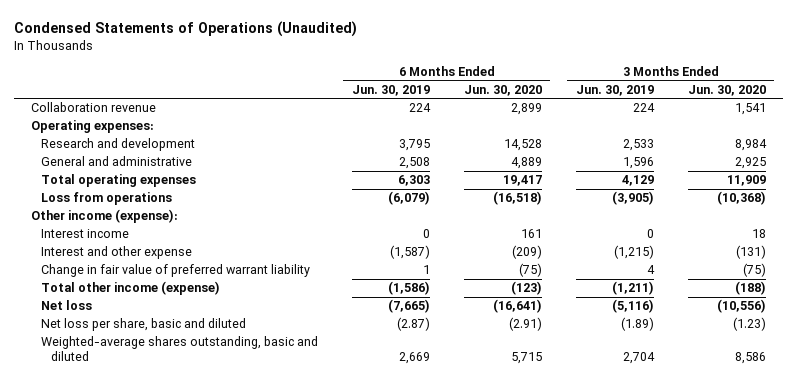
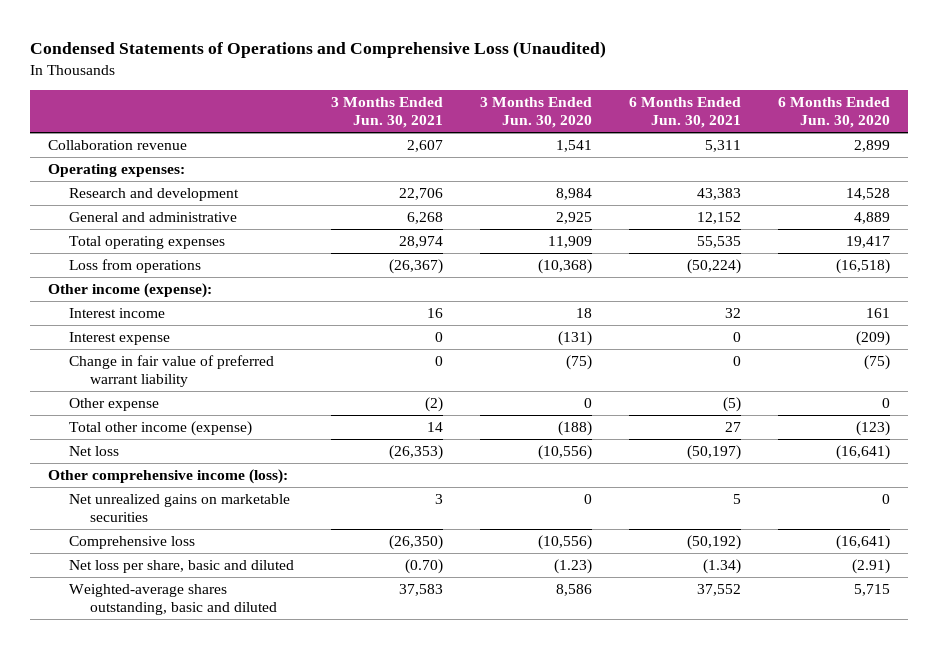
- Condensed Statements of Operations (Unaudited)
+ Condensed Statements of Operations and Comprehensive Loss (Unaudited)
- | 6 Months Ended Jun. 30, 2019 | 6 Months Ended Jun. 30, 2020 | 3 Months Ended Jun. 30, 2019 | 3 Months Ended Jun. 30, 2020
+ | 3 Months Ended Jun. 30, 2021 | 3 Months Ended Jun. 30, 2020 | 6 Months Ended Jun. 30, 2021 | 6 Months Ended Jun. 30, 2020
- Interest and other expense | (1,587) | (209) | (1,215) | (131)
+ Interest expense | 0 | (131) | 0 | (209)
+ Other expense | (2) | 0 | (5) | 0
+ Other comprehensive income (loss):
+ Net unrealized gains on marketable securities | 3 | 0 | 5 | 0
+ Comprehensive loss | (26,350) | (10,556) | (50,192) | (16,641)

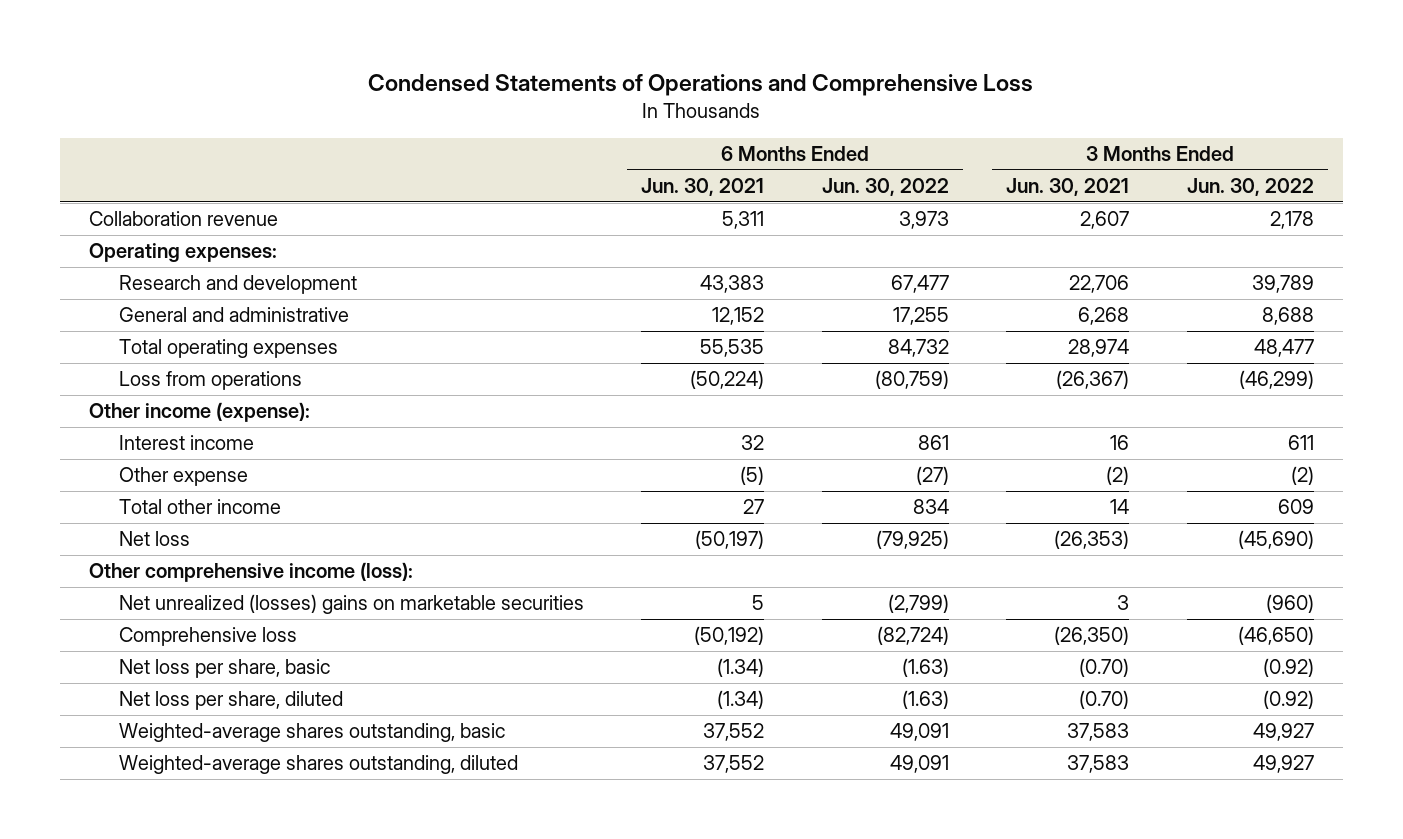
- Condensed Statements of Operations and Comprehensive Loss (Unaudited)
+ Condensed Statements of Operations and Comprehensive Loss
- | 3 Months Ended Jun. 30, 2021 | 3 Months Ended Jun. 30, 2020 | 6 Months Ended Jun. 30, 2021 | 6 Months Ended Jun. 30, 2020
+ | 6 Months Ended Jun. 30, 2021 | 6 Months Ended Jun. 30, 2022 | 3 Months Ended Jun. 30, 2021 | 3 Months Ended Jun. 30, 2022
- Interest expense | 0 | (131) | 0 | (209)
- Change in fair value of preferred warrant liability | 0 | (75) | 0 | (75)
- Total other income (expense) | 14 | (188) | 27 | (123)
+ Total other income | 27 | 834 | 14 | 609
- Net unrealized gains on marketable securities | 3 | 0 | 5 | 0
+ Net unrealized (losses) gains on marketable securities | 5 | (2,799) | 3 | (960)
- Net loss per share, basic and diluted | (0.70) | (1.23) | (1.34) | (2.91)
- Weighted-average shares outstanding, basic and diluted | 37,583 | 8,586 | 37,552 | 5,715
+ Net loss per share, basic | (1.34) | (1.63) | (0.70) | (0.92)
+ Net loss per share, diluted | (1.34) | (1.63) | (0.70) | (0.92)
+ Weighted-average shares outstanding, basic | 37,552 | 49,091 | 37,583 | 49,927
+ Weighted-average shares outstanding, diluted | 37,552 | 49,091 | 37,583 | 49,927

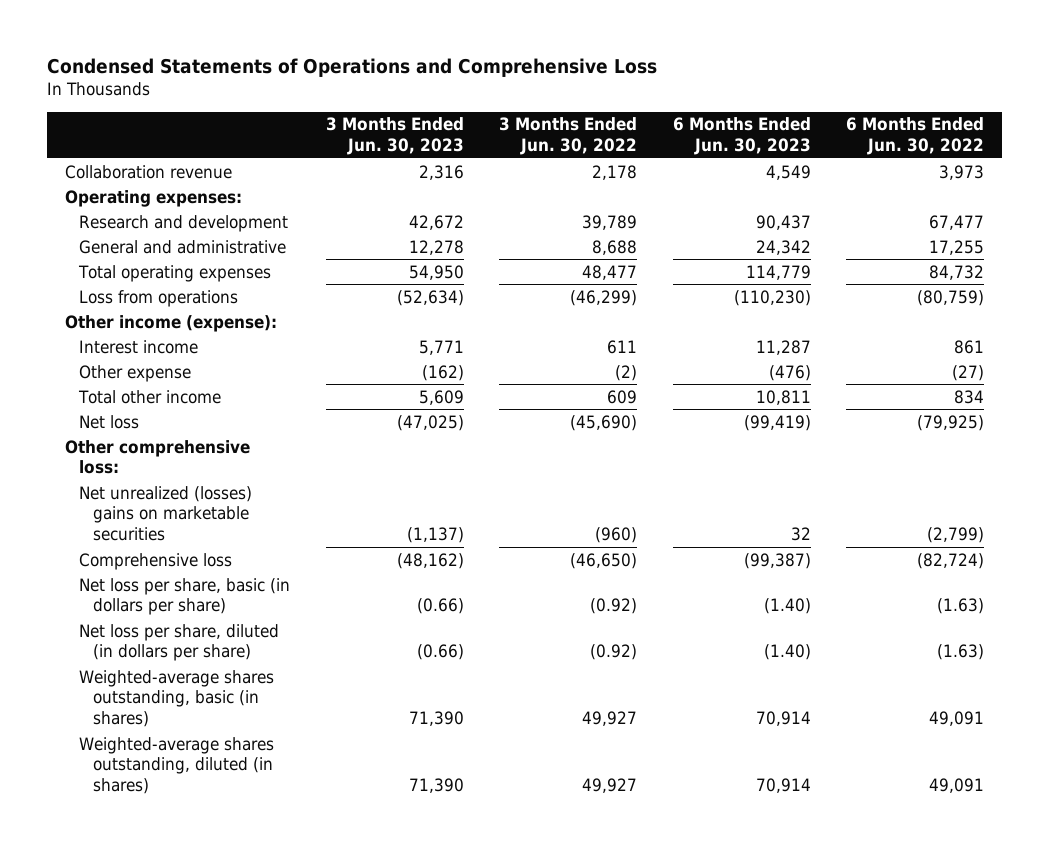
- | 6 Months Ended Jun. 30, 2021 | 6 Months Ended Jun. 30, 2022 | 3 Months Ended Jun. 30, 2021 | 3 Months Ended Jun. 30, 2022
+ | 3 Months Ended Jun. 30, 2023 | 3 Months Ended Jun. 30, 2022 | 6 Months Ended Jun. 30, 2023 | 6 Months Ended Jun. 30, 2022
- Other comprehensive income (loss):
+ Other comprehensive loss:
- Net loss per share, basic | (1.34) | (1.63) | (0.70) | (0.92)
- Net loss per share, diluted | (1.34) | (1.63) | (0.70) | (0.92)
- Weighted-average shares outstanding, basic | 37,552 | 49,091 | 37,583 | 49,927
- Weighted-average shares outstanding, diluted | 37,552 | 49,091 | 37,583 | 49,927
+ Net loss per share, basic (in dollars per share) | (0.66) | (0.92) | (1.40) | (1.63)
+ Net loss per share, diluted (in dollars per share) | (0.66) | (0.92) | (1.40) | (1.63)
+ Weighted-average shares outstanding, basic (in shares) | 71,390 | 49,927 | 70,914 | 49,091
+ Weighted-average shares outstanding, diluted (in shares) | 71,390 | 49,927 | 70,914 | 49,091

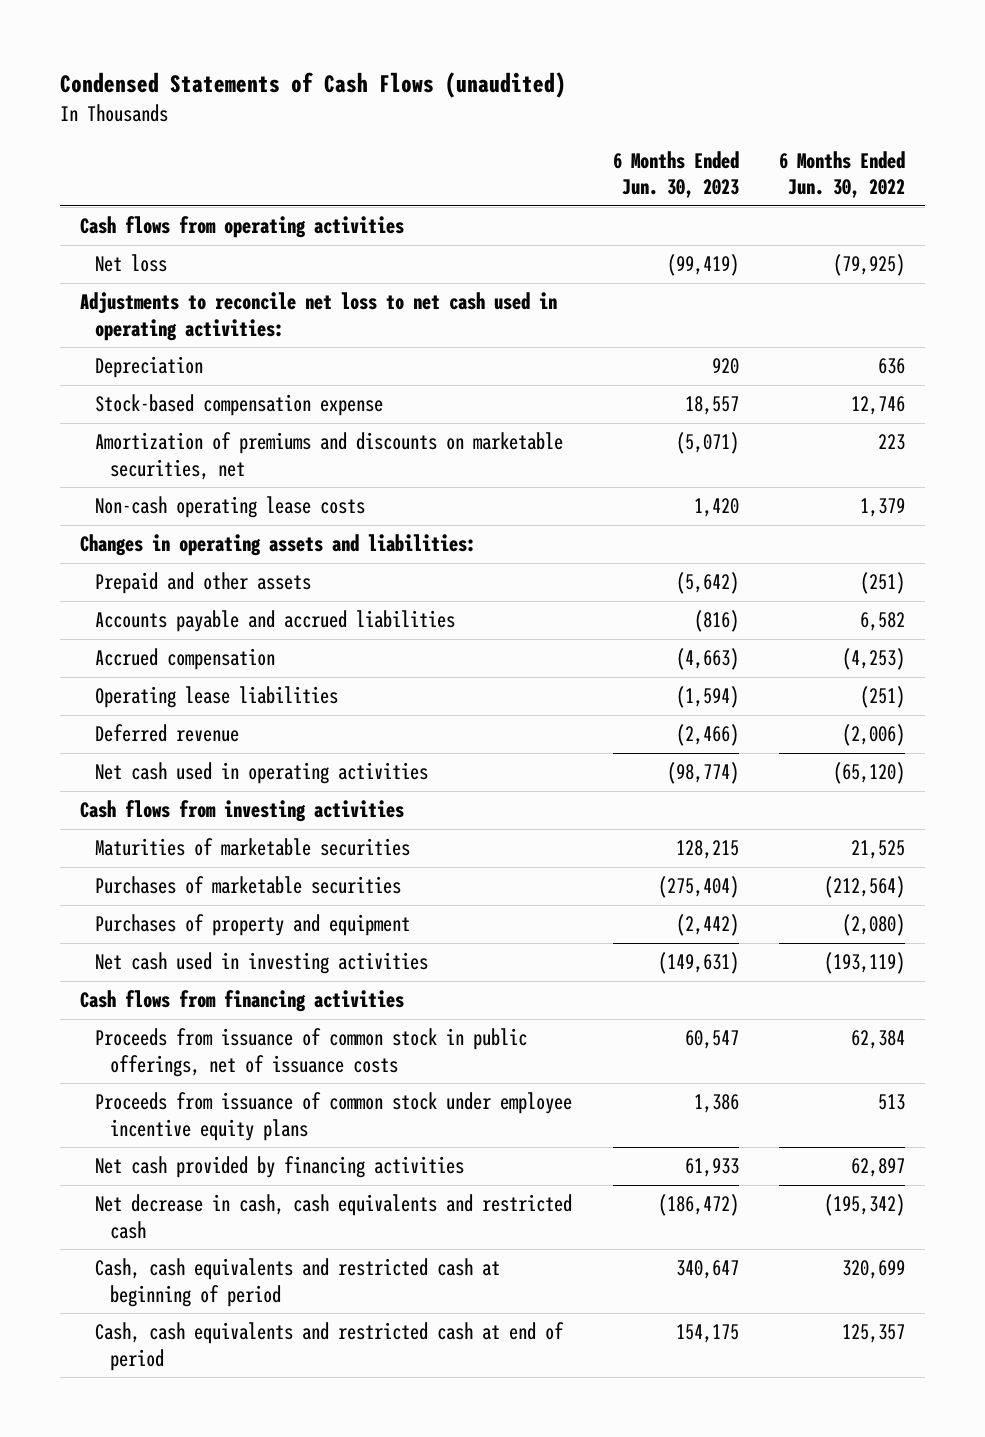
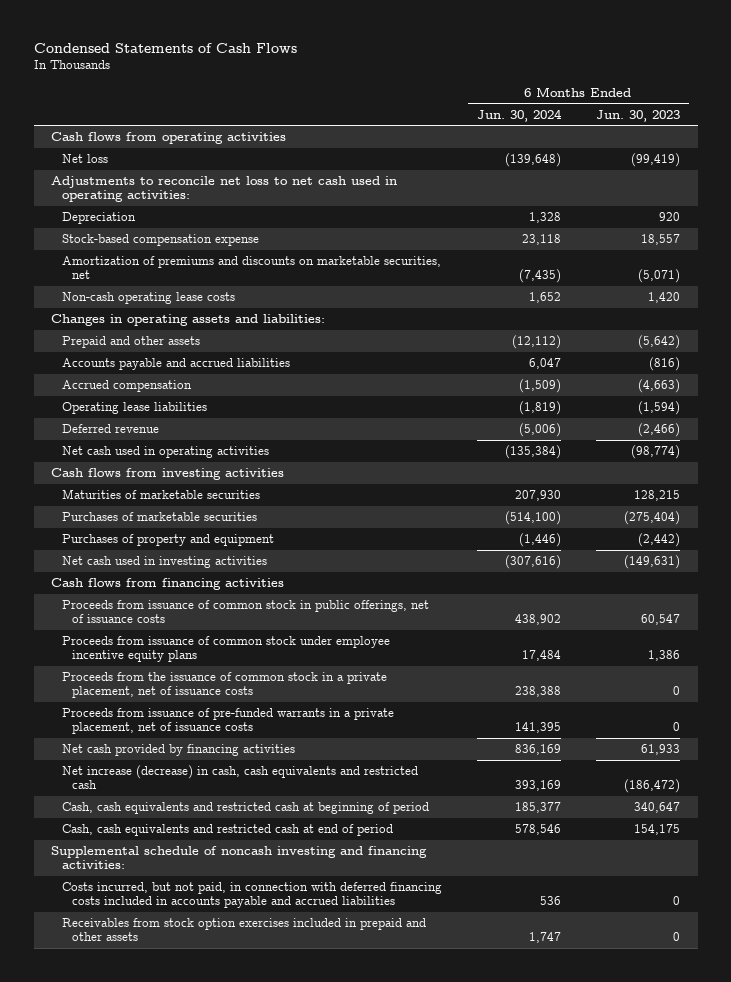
- Condensed Statements of Cash Flows (unaudited)
+ Condensed Statements of Cash Flows
- | 6 Months Ended Jun. 30, 2023 | 6 Months Ended Jun. 30, 2022
+ | 6 Months Ended Jun. 30, 2024 | 6 Months Ended Jun. 30, 2023
+ Proceeds from the issuance of common stock in a private placement, net of issuance costs | 238,388 | 0
+ Proceeds from issuance of pre-funded warrants in a private placement, net of issuance costs | 141,395 | 0
- Net decrease in cash, cash equivalents and restricted cash | (186,472) | (195,342)
+ Net increase (decrease) in cash, cash equivalents and restricted cash | 393,169 | (186,472)
+ Supplemental schedule of noncash investing and financing activities:
+ Costs incurred, but not paid, in connection with deferred financing costs included in accounts payable and accrued liabilities | 536 | 0
+ Receivables from stock option exercises included in prepaid and other assets | 1,747 | 0

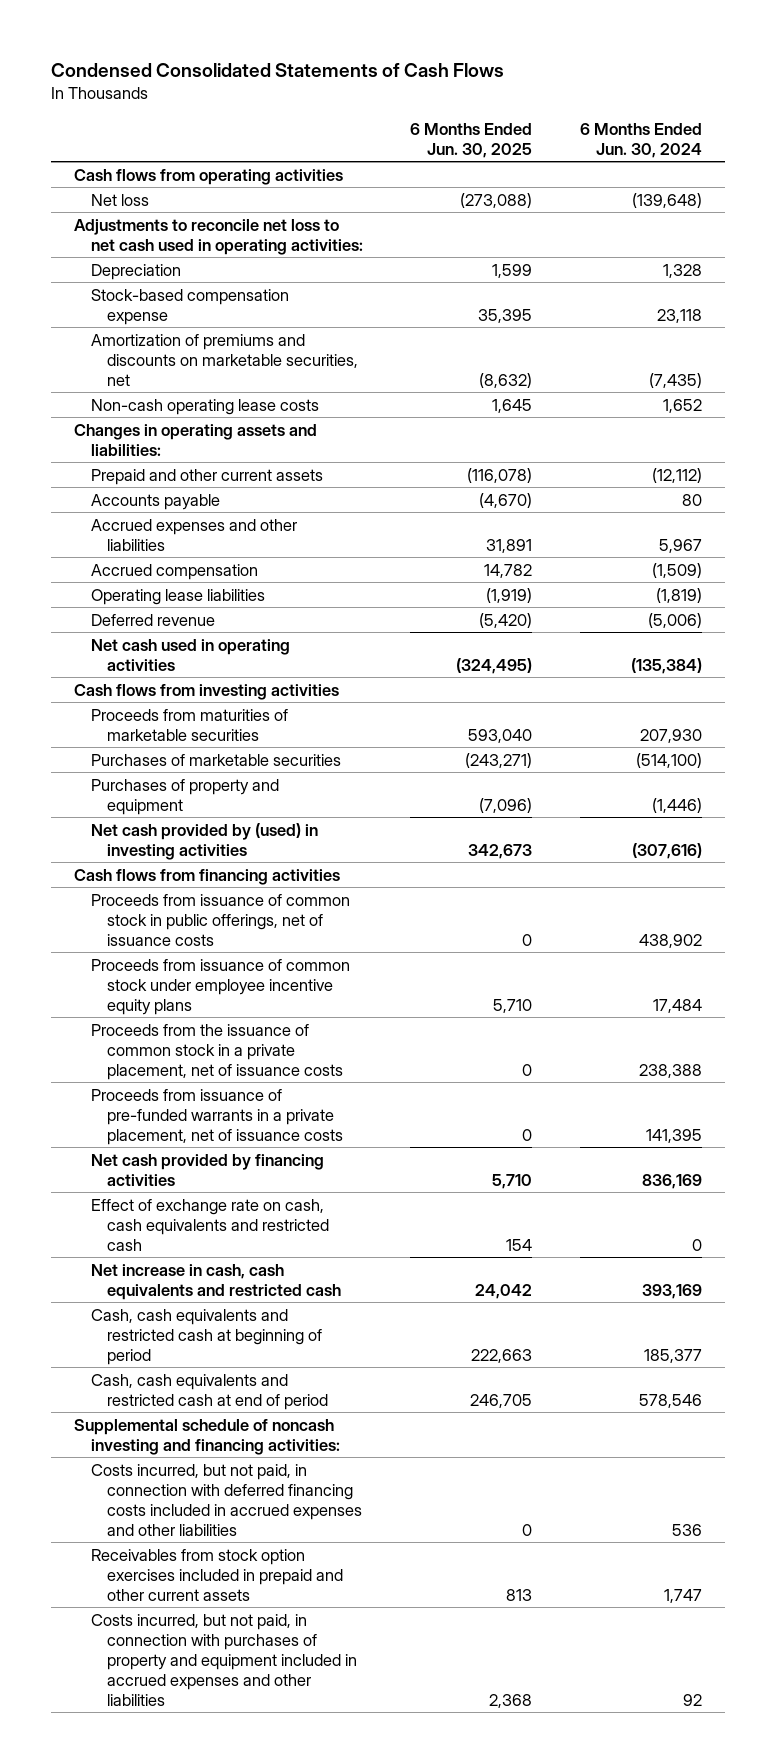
- Condensed Statements of Cash Flows
+ Condensed Consolidated Statements of Cash Flows
- | 6 Months Ended Jun. 30, 2024 | 6 Months Ended Jun. 30, 2023
+ | 6 Months Ended Jun. 30, 2025 | 6 Months Ended Jun. 30, 2024
- Prepaid and other assets | (12,112) | (5,642)
- Accounts payable and accrued liabilities | 6,047 | (816)
+ Prepaid and other current assets | (116,078) | (12,112)
+ Accounts payable | (4,670) | 80
+ Accrued expenses and other liabilities | 31,891 | 5,967
- Maturities of marketable securities | 207,930 | 128,215
+ Proceeds from maturities of marketable securities | 593,040 | 207,930
- Net cash used in investing activities | (307,616) | (149,631)
+ Net cash provided by (used) in investing activities | 342,673 | (307,616)
- Net increase (decrease) in cash, cash equivalents and restricted cash | 393,169 | (186,472)
+ Effect of exchange rate on cash, cash equivalents and restricted cash | 154 | 0
+ Net increase in cash, cash equivalents and restricted cash | 24,042 | 393,169
- Costs incurred, but not paid, in connection with deferred financing costs included in accounts payable and accrued liabilities | 536 | 0
- Receivables from stock option exercises included in prepaid and other assets | 1,747 | 0
+ Costs incurred, but not paid, in connection with deferred financing costs included in accrued expenses and other liabilities | 0 | 536
+ Receivables from stock option exercises included in prepaid and other current assets | 813 | 1,747
+ Costs incurred, but not paid, in connection with purchases of property and equipment included in accrued expenses and other liabilities | 2,368 | 92

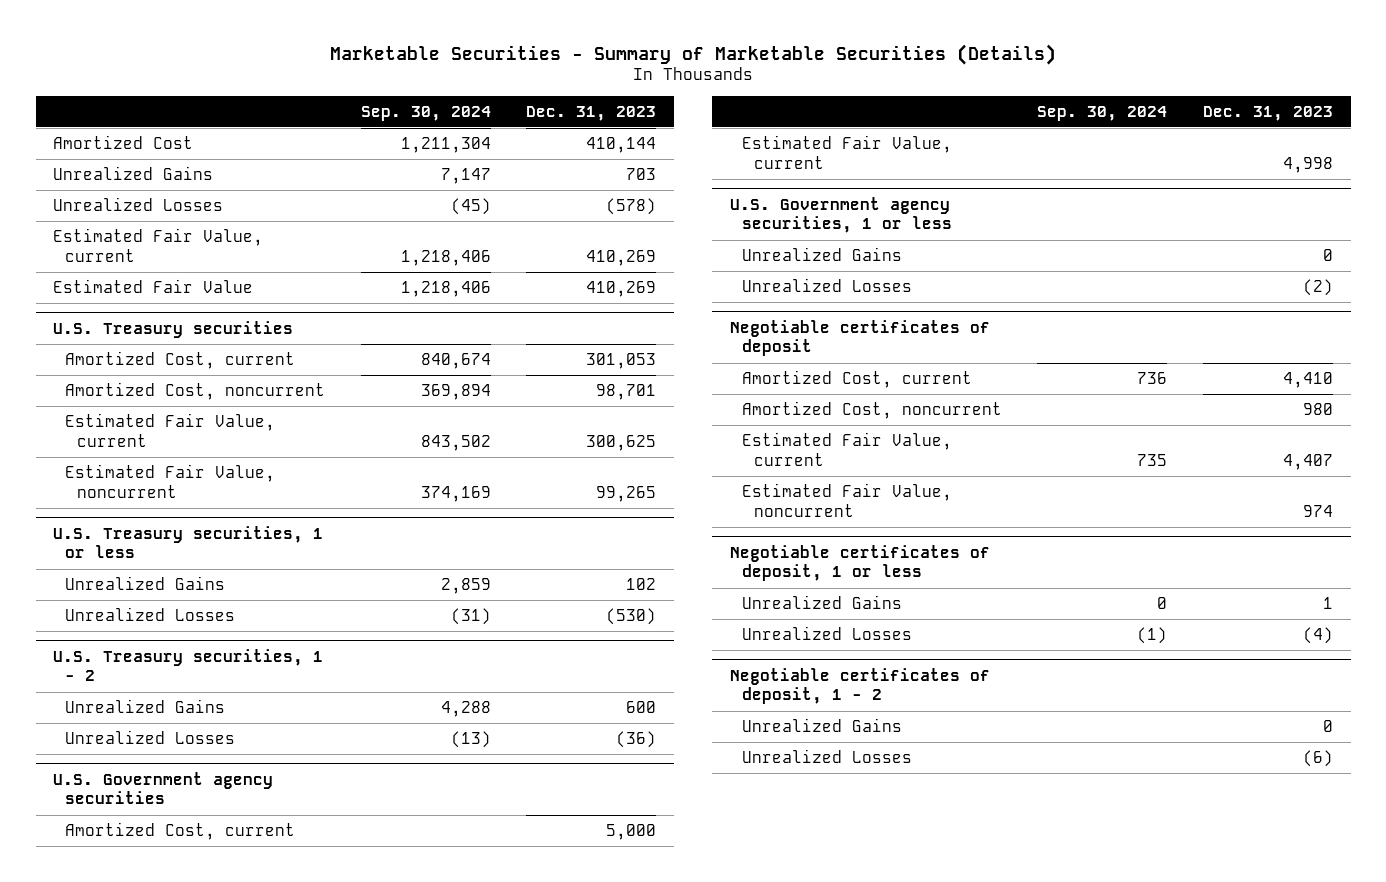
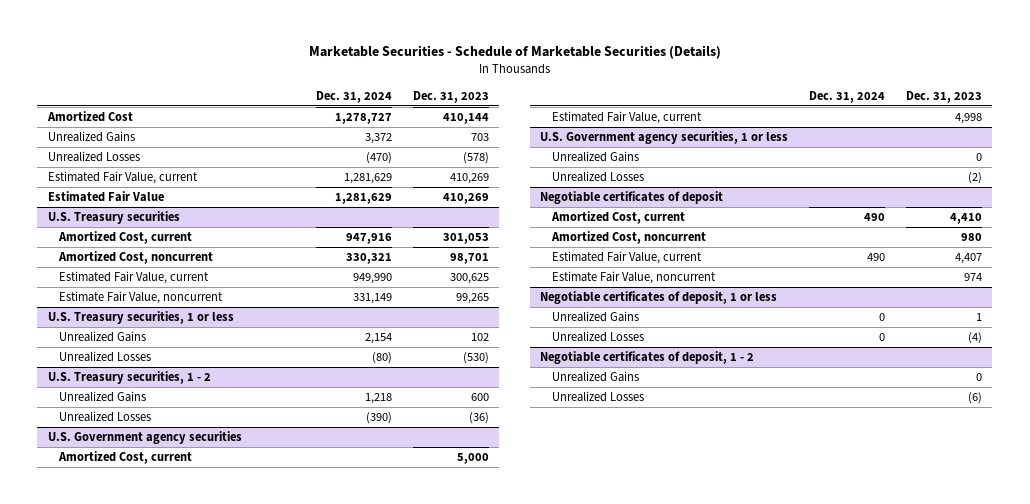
- Marketable Securities - Summary of Marketable Securities (Details)
+ Marketable Securities - Schedule of Marketable Securities (Details)
- | Sep. 30, 2024 | Dec. 31, 2023
+ | Dec. 31, 2024 | Dec. 31, 2023
@ U.S. Treasury securities
- Estimated Fair Value, noncurrent | 374,169 | 99,265
+ Estimate Fair Value, noncurrent | 331,149 | 99,265
@ Negotiable certificates of deposit
- Estimated Fair Value, noncurrent | | 974
+ Estimate Fair Value, noncurrent | | 974

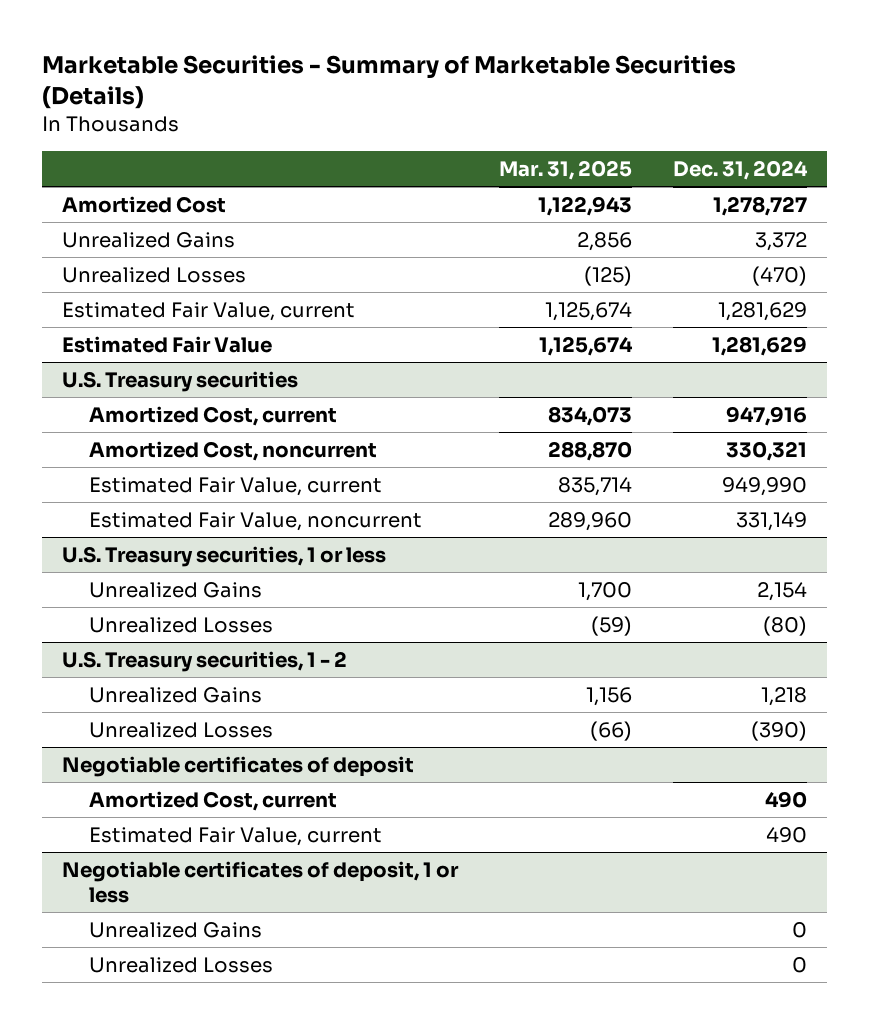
- Marketable Securities - Schedule of Marketable Securities (Details)
+ Marketable Securities - Summary of Marketable Securities (Details)
- | Dec. 31, 2024 | Dec. 31, 2023
+ | Mar. 31, 2025 | Dec. 31, 2024
@ U.S. Treasury securities
- Estimate Fair Value, noncurrent | 331,149 | 99,265
+ Estimated Fair Value, noncurrent | 289,960 | 331,149
- U.S. Government agency securities
- Amortized Cost, current | | 5,000
- Estimated Fair Value, current | | 4,998
- U.S. Government agency securities, 1 or less
- Unrealized Gains | | 0
- Unrealized Losses | | (2)
@ Negotiable certificates of deposit
- Amortized Cost, noncurrent | | 980
- Estimate Fair Value, noncurrent | | 974
- Negotiable certificates of deposit, 1 - 2
- Unrealized Gains | | 0
- Unrealized Losses | | (6)

